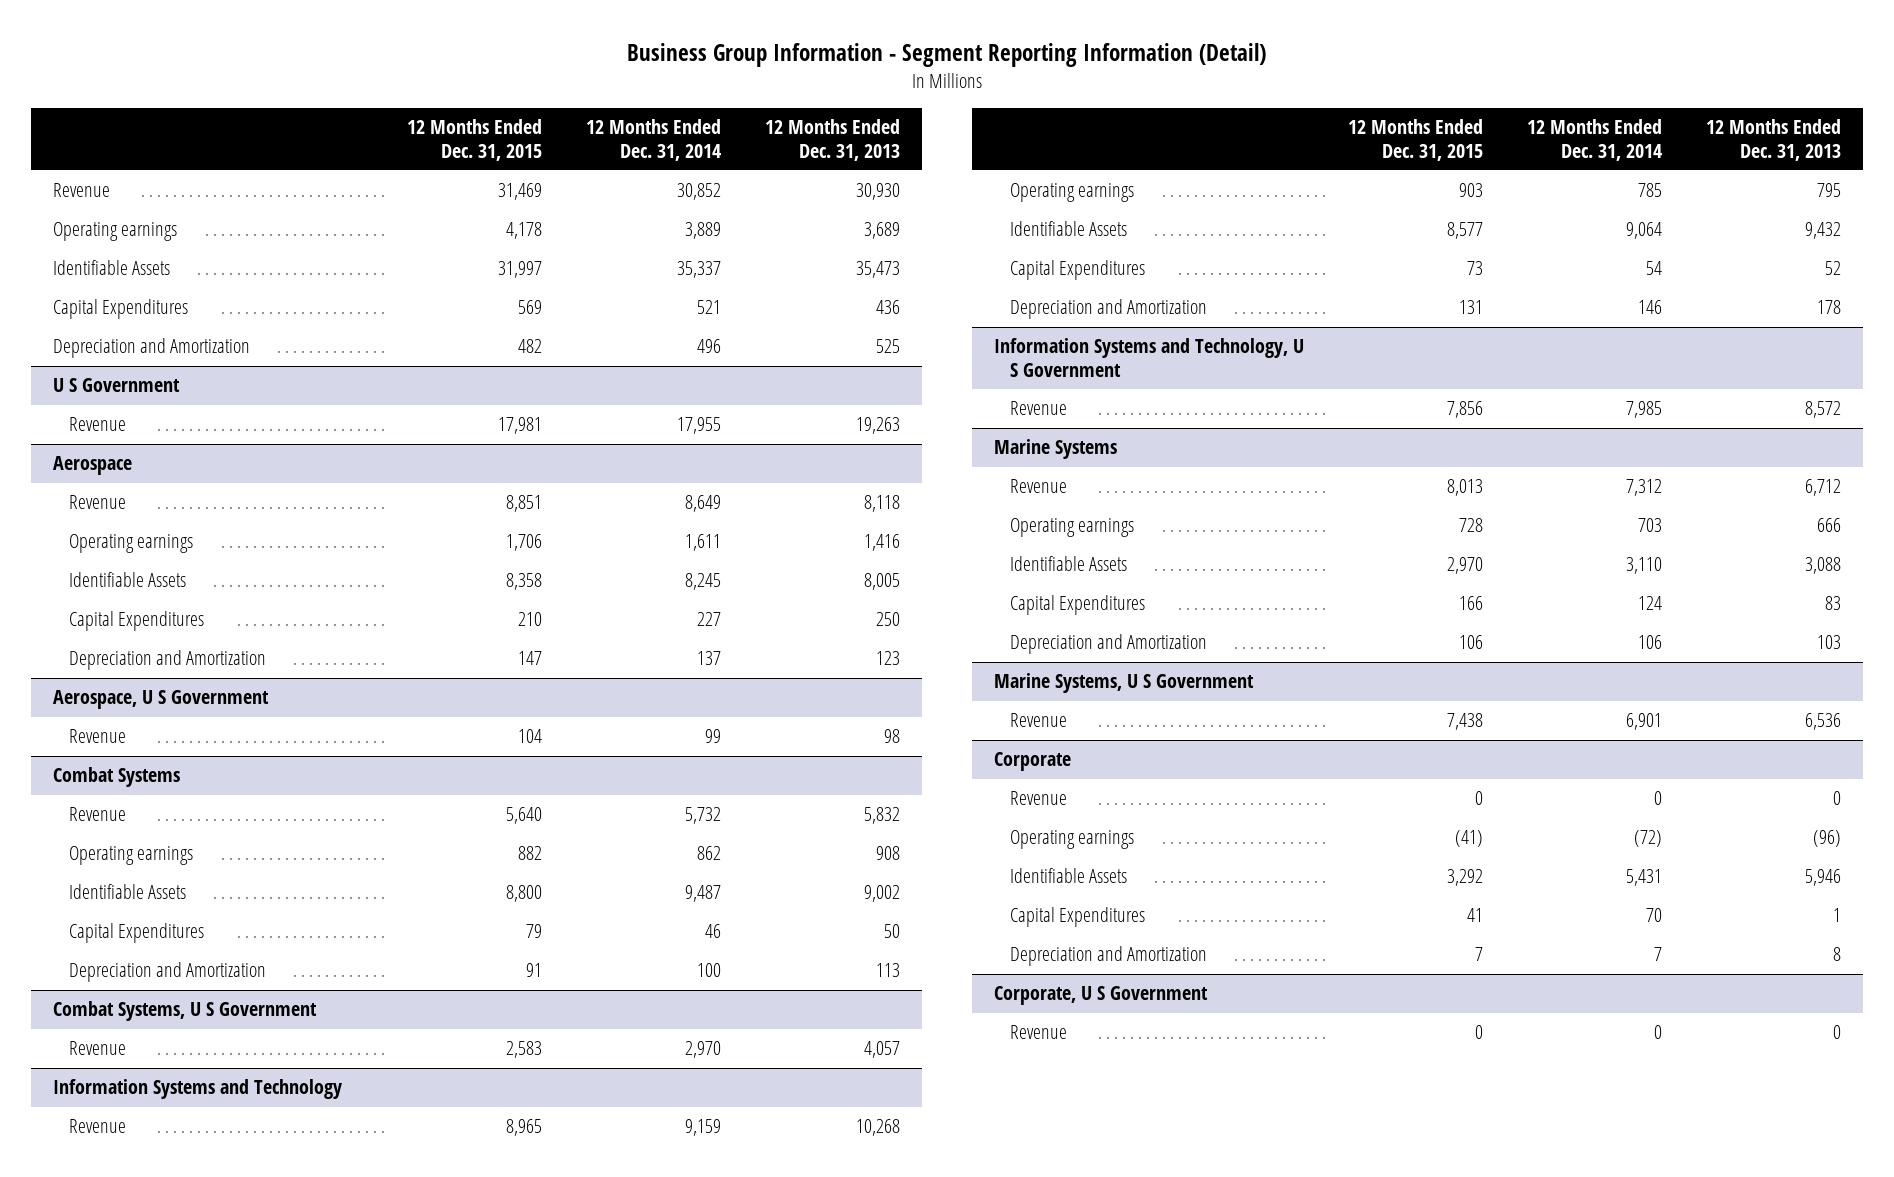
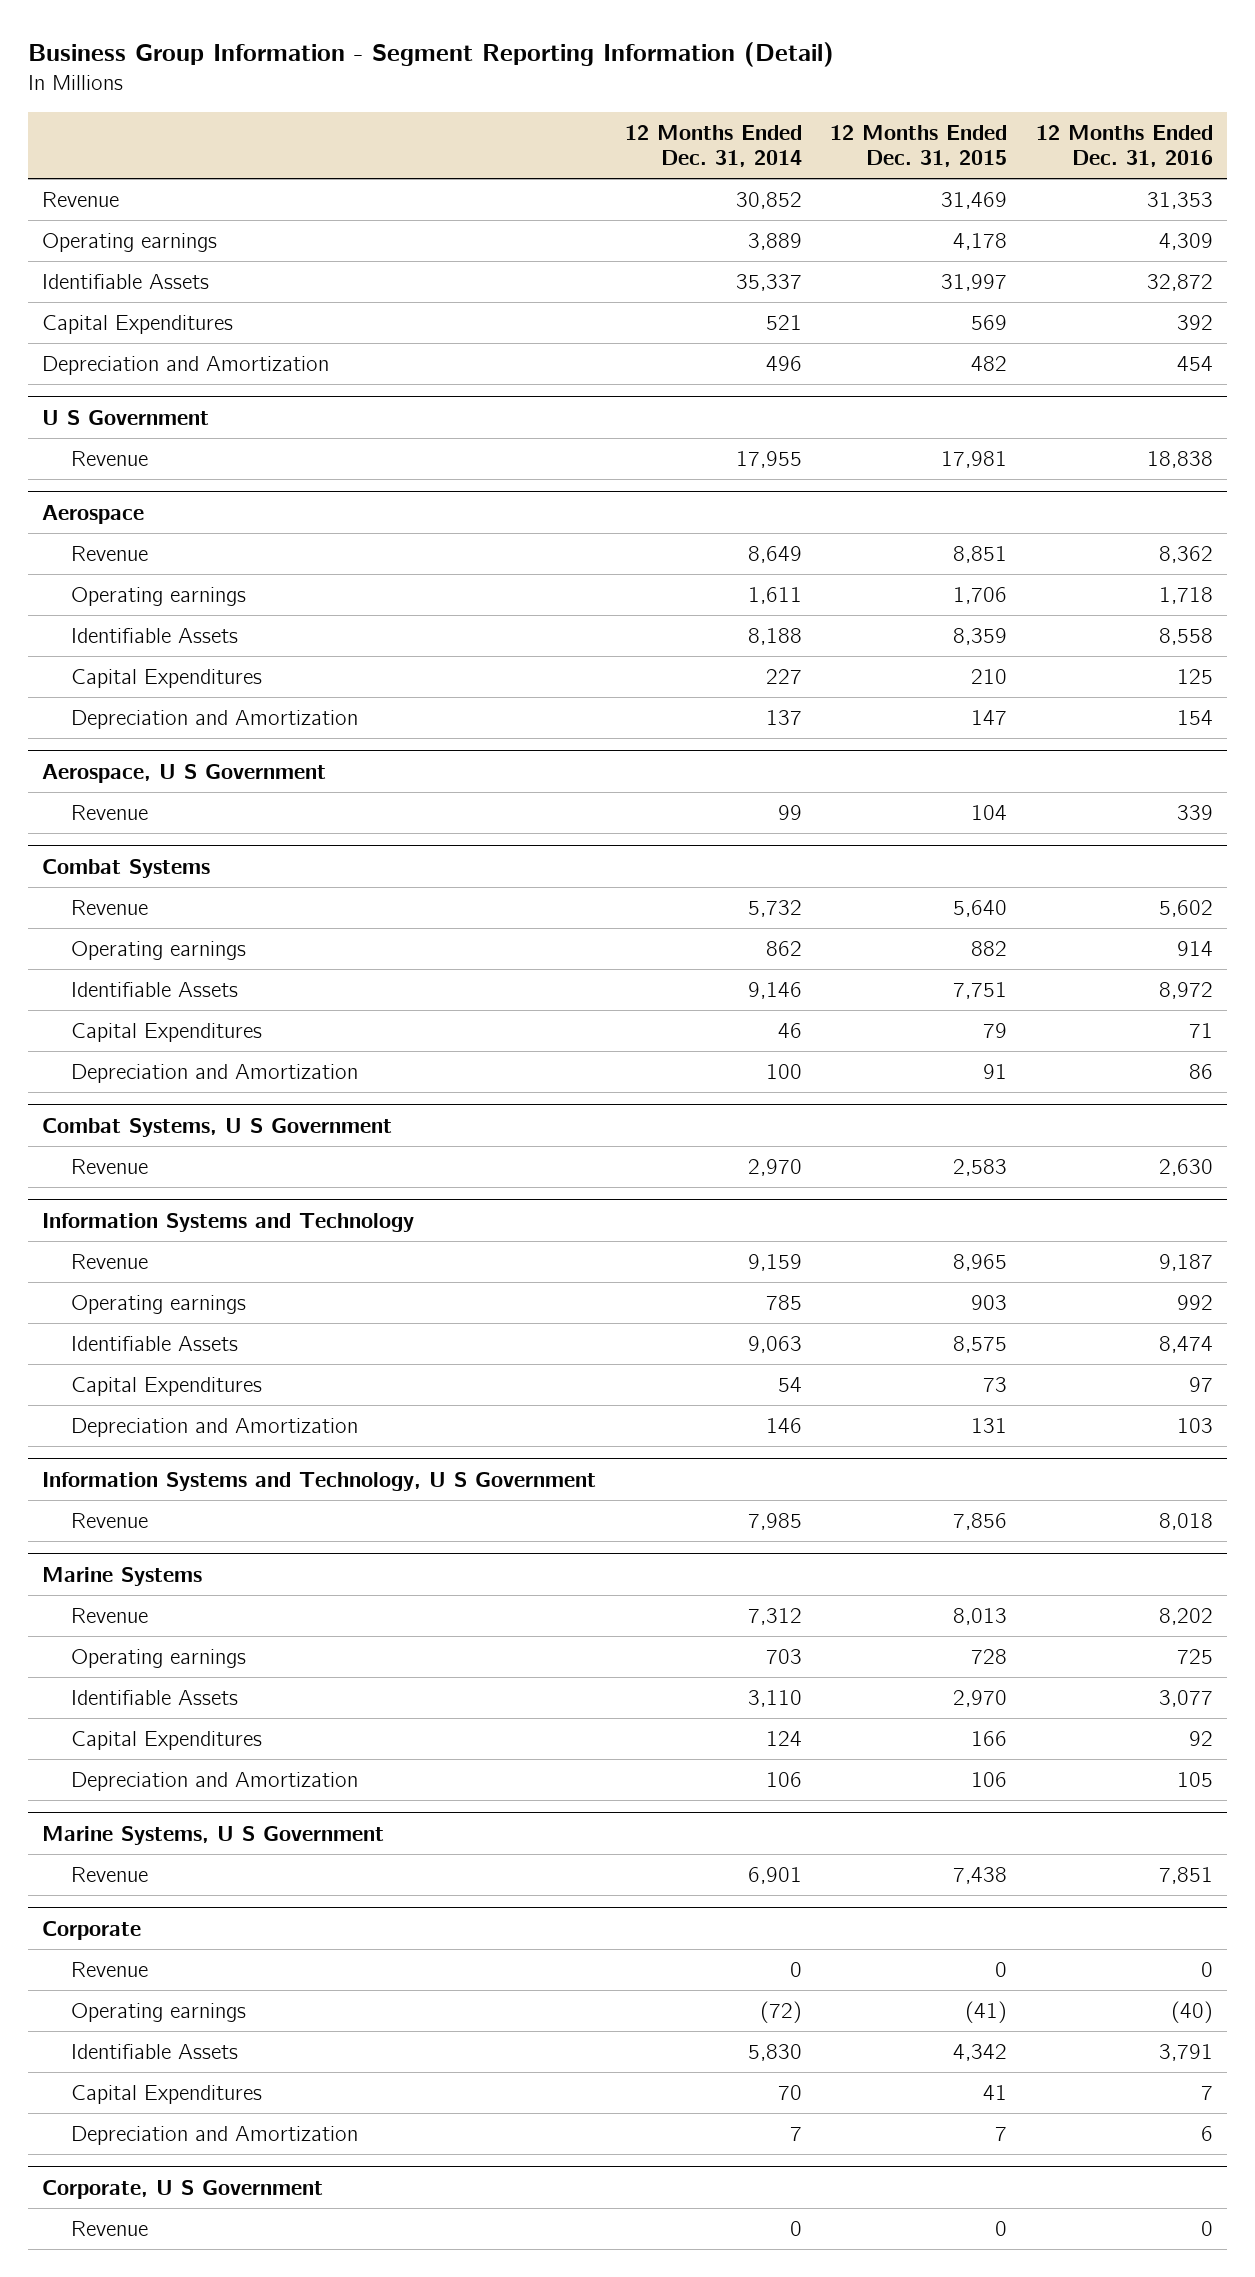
- | 12 Months Ended Dec. 31, 2015 | 12 Months Ended Dec. 31, 2014 | 12 Months Ended Dec. 31, 2013
+ | 12 Months Ended Dec. 31, 2014 | 12 Months Ended Dec. 31, 2015 | 12 Months Ended Dec. 31, 2016
@ Aerospace
- Identifiable Assets | 8,358 | 8,245 | 8,005
+ Identifiable Assets | 8,188 | 8,359 | 8,558
@ Combat Systems
- Identifiable Assets | 8,800 | 9,487 | 9,002
+ Identifiable Assets | 9,146 | 7,751 | 8,972
@ Information Systems and Technology
- Identifiable Assets | 8,577 | 9,064 | 9,432
+ Identifiable Assets | 9,063 | 8,575 | 8,474
@ Corporate
- Identifiable Assets | 3,292 | 5,431 | 5,946
+ Identifiable Assets | 5,830 | 4,342 | 3,791

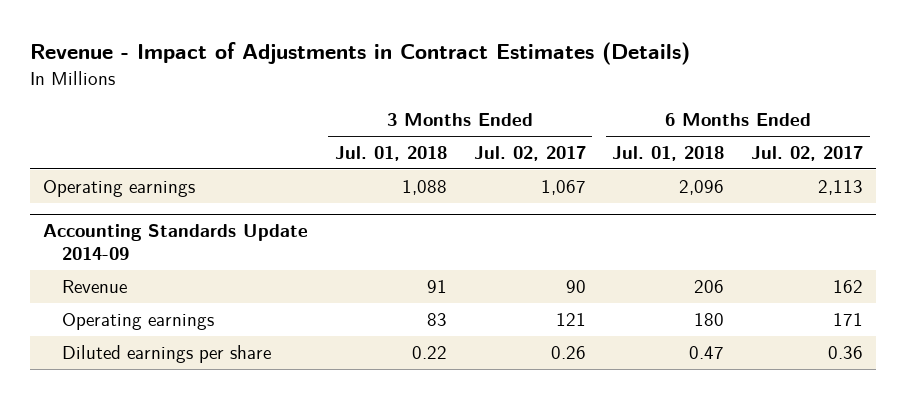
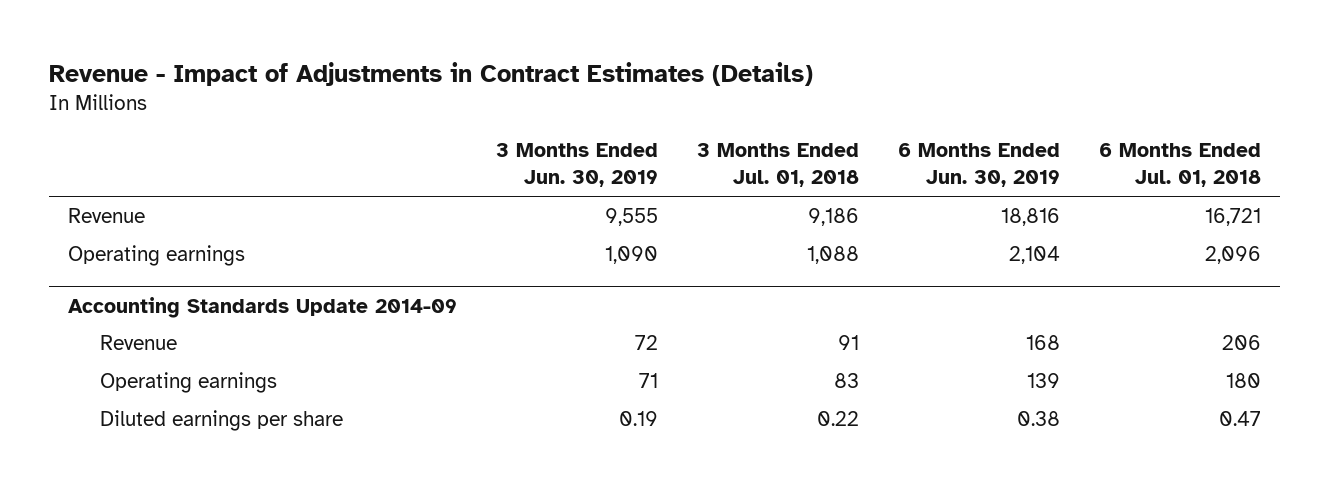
- | 3 Months Ended Jul. 01, 2018 | 3 Months Ended Jul. 02, 2017 | 6 Months Ended Jul. 01, 2018 | 6 Months Ended Jul. 02, 2017
+ | 3 Months Ended Jun. 30, 2019 | 3 Months Ended Jul. 01, 2018 | 6 Months Ended Jun. 30, 2019 | 6 Months Ended Jul. 01, 2018
+ Revenue | 9,555 | 9,186 | 18,816 | 16,721

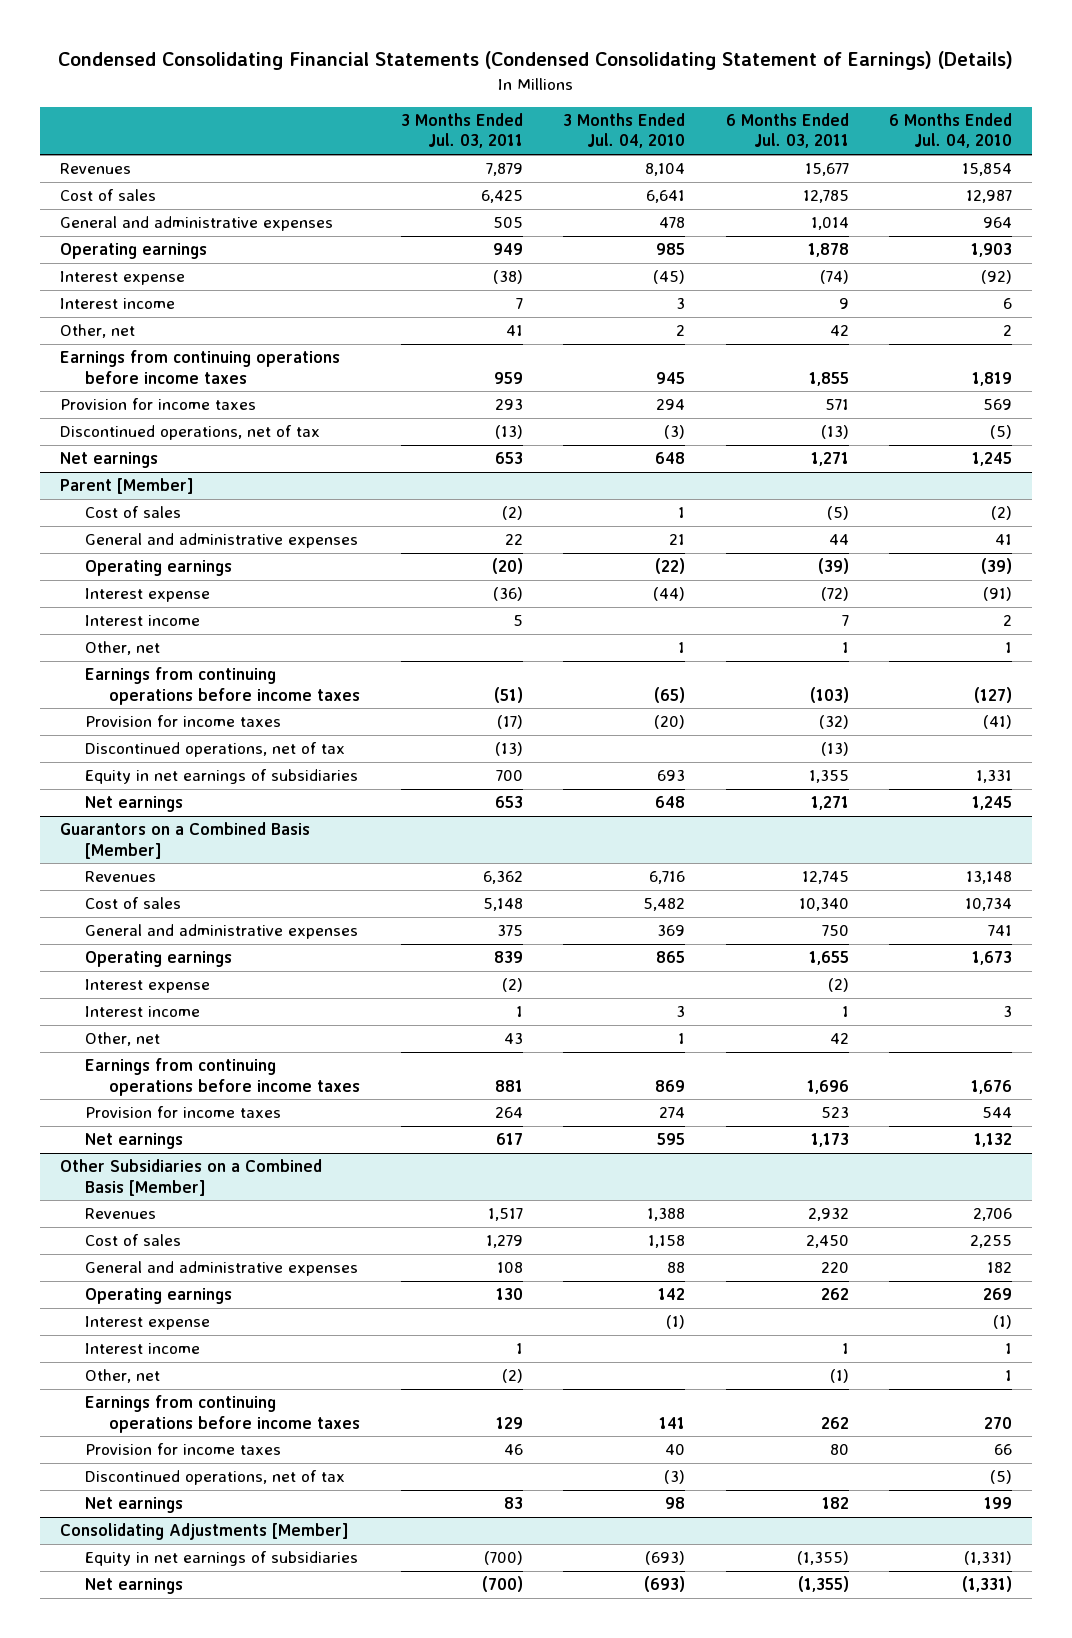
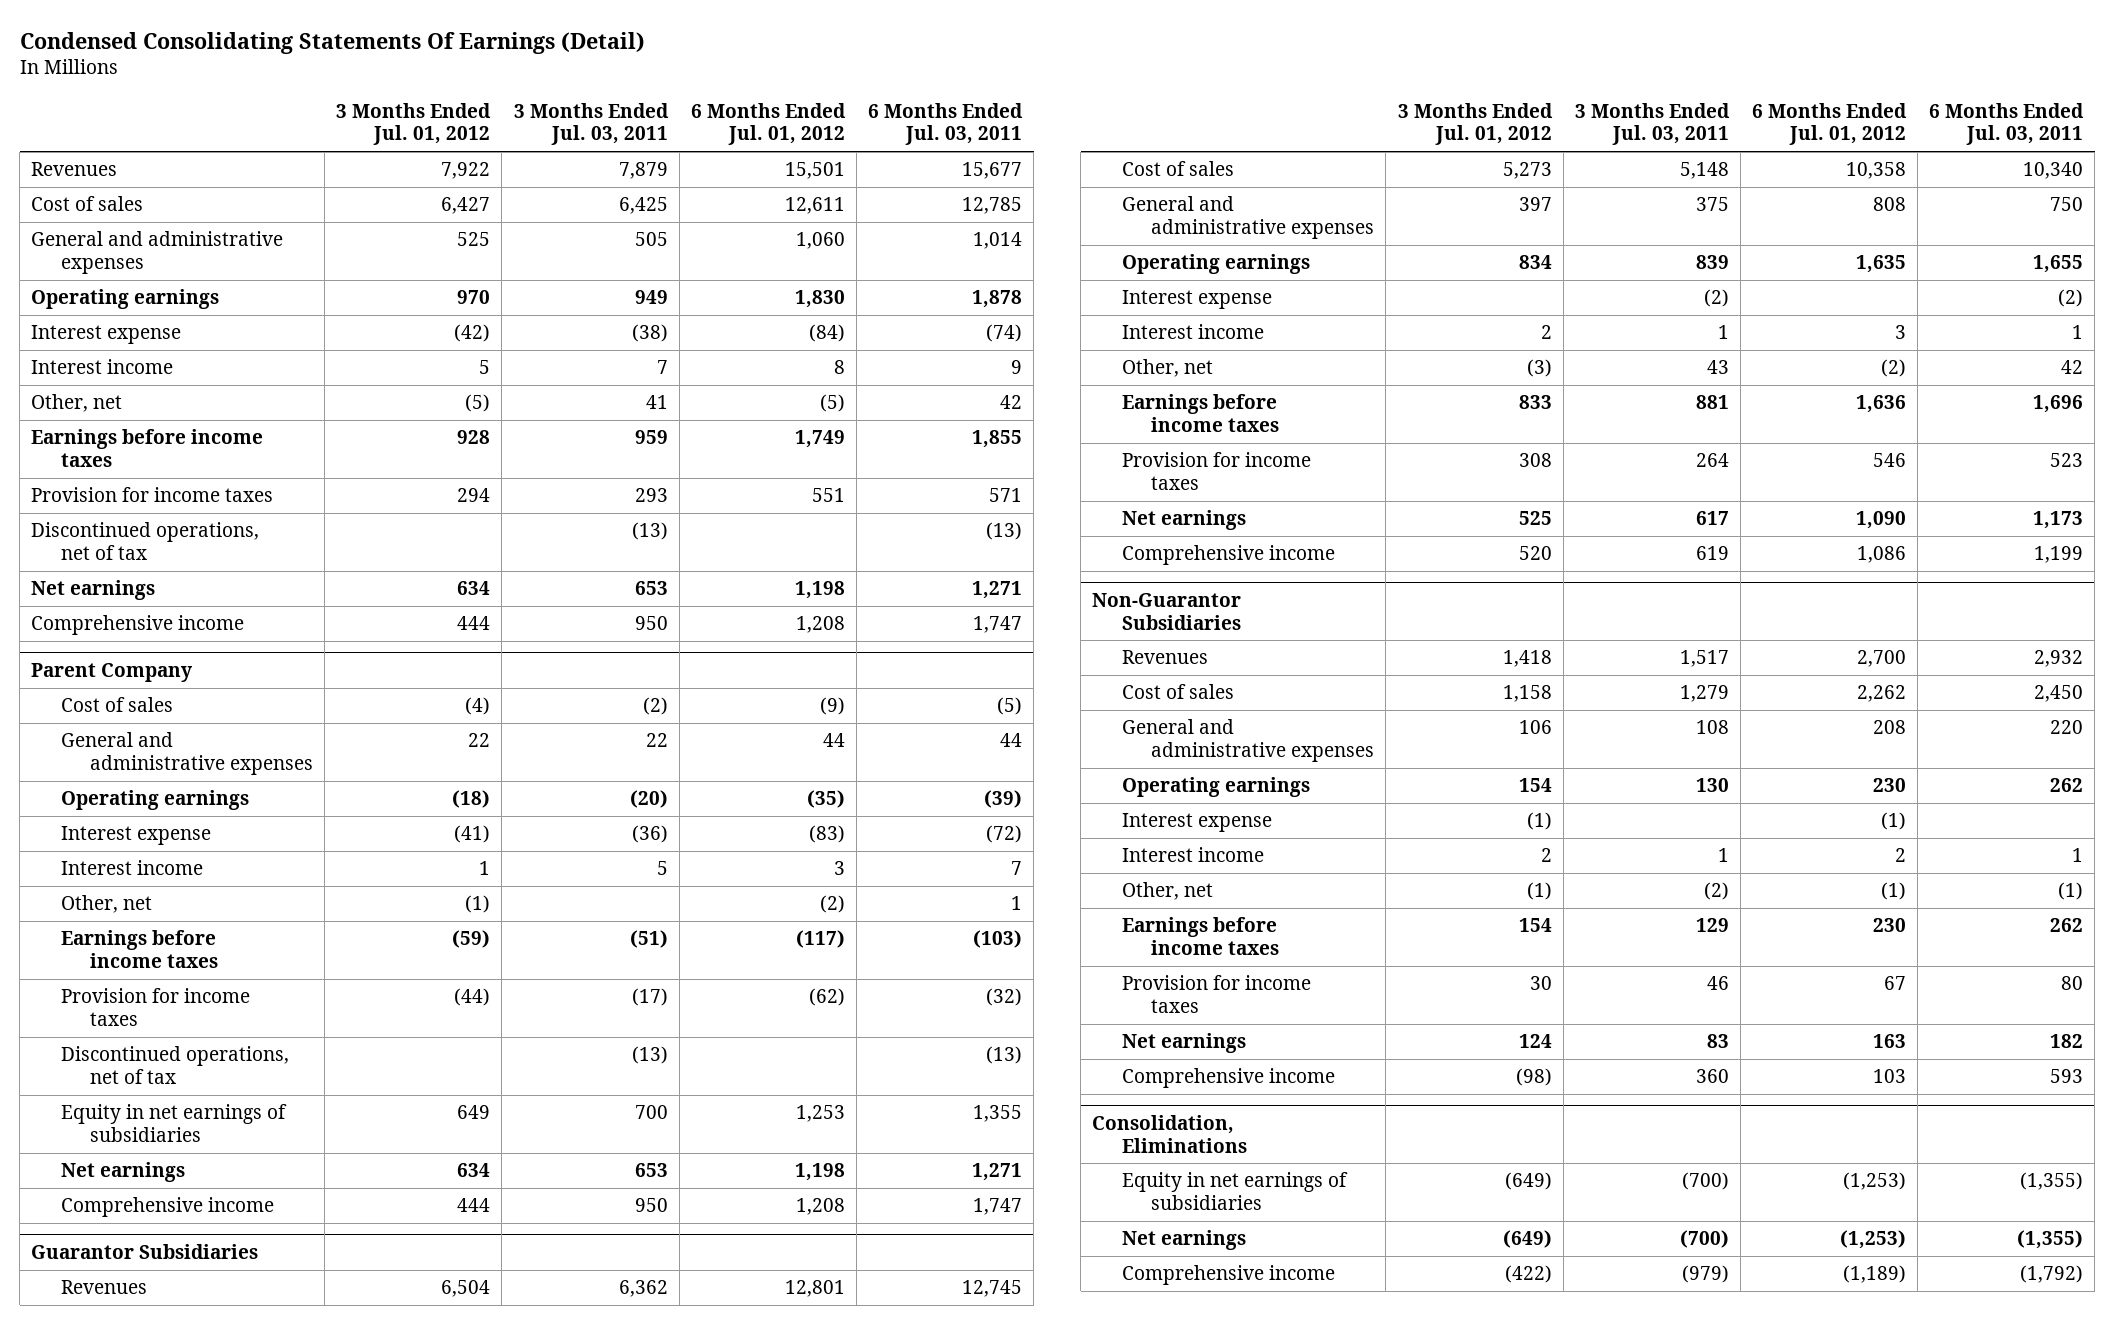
- Condensed Consolidating Financial Statements (Condensed Consolidating Statement of Earnings) (Details)
+ Condensed Consolidating Statements Of Earnings (Detail)
- | 3 Months Ended Jul. 03, 2011 | 3 Months Ended Jul. 04, 2010 | 6 Months Ended Jul. 03, 2011 | 6 Months Ended Jul. 04, 2010
+ | 3 Months Ended Jul. 01, 2012 | 3 Months Ended Jul. 03, 2011 | 6 Months Ended Jul. 01, 2012 | 6 Months Ended Jul. 03, 2011
- Earnings from continuing operations before income taxes | 959 | 945 | 1,855 | 1,819
+ Earnings before income taxes | 928 | 959 | 1,749 | 1,855
- Parent [Member]
+ Comprehensive income | 444 | 950 | 1,208 | 1,747
+ Parent Company
- Earnings from continuing operations before income taxes | (51) | (65) | (103) | (127)
+ Earnings before income taxes | (59) | (51) | (117) | (103)
- Guarantors on a Combined Basis [Member]
+ Comprehensive income | 444 | 950 | 1,208 | 1,747
+ Guarantor Subsidiaries
- Earnings from continuing operations before income taxes | 881 | 869 | 1,696 | 1,676
+ Earnings before income taxes | 833 | 881 | 1,636 | 1,696
- Other Subsidiaries on a Combined Basis [Member]
+ Comprehensive income | 520 | 619 | 1,086 | 1,199
+ Non-Guarantor Subsidiaries
- Earnings from continuing operations before income taxes | 129 | 141 | 262 | 270
+ Earnings before income taxes | 154 | 129 | 230 | 262
- Discontinued operations, net of tax | | (3) | | (5)
- Consolidating Adjustments [Member]
+ Comprehensive income | (98) | 360 | 103 | 593
+ Consolidation, Eliminations
+ Comprehensive income | (422) | (979) | (1,189) | (1,792)

